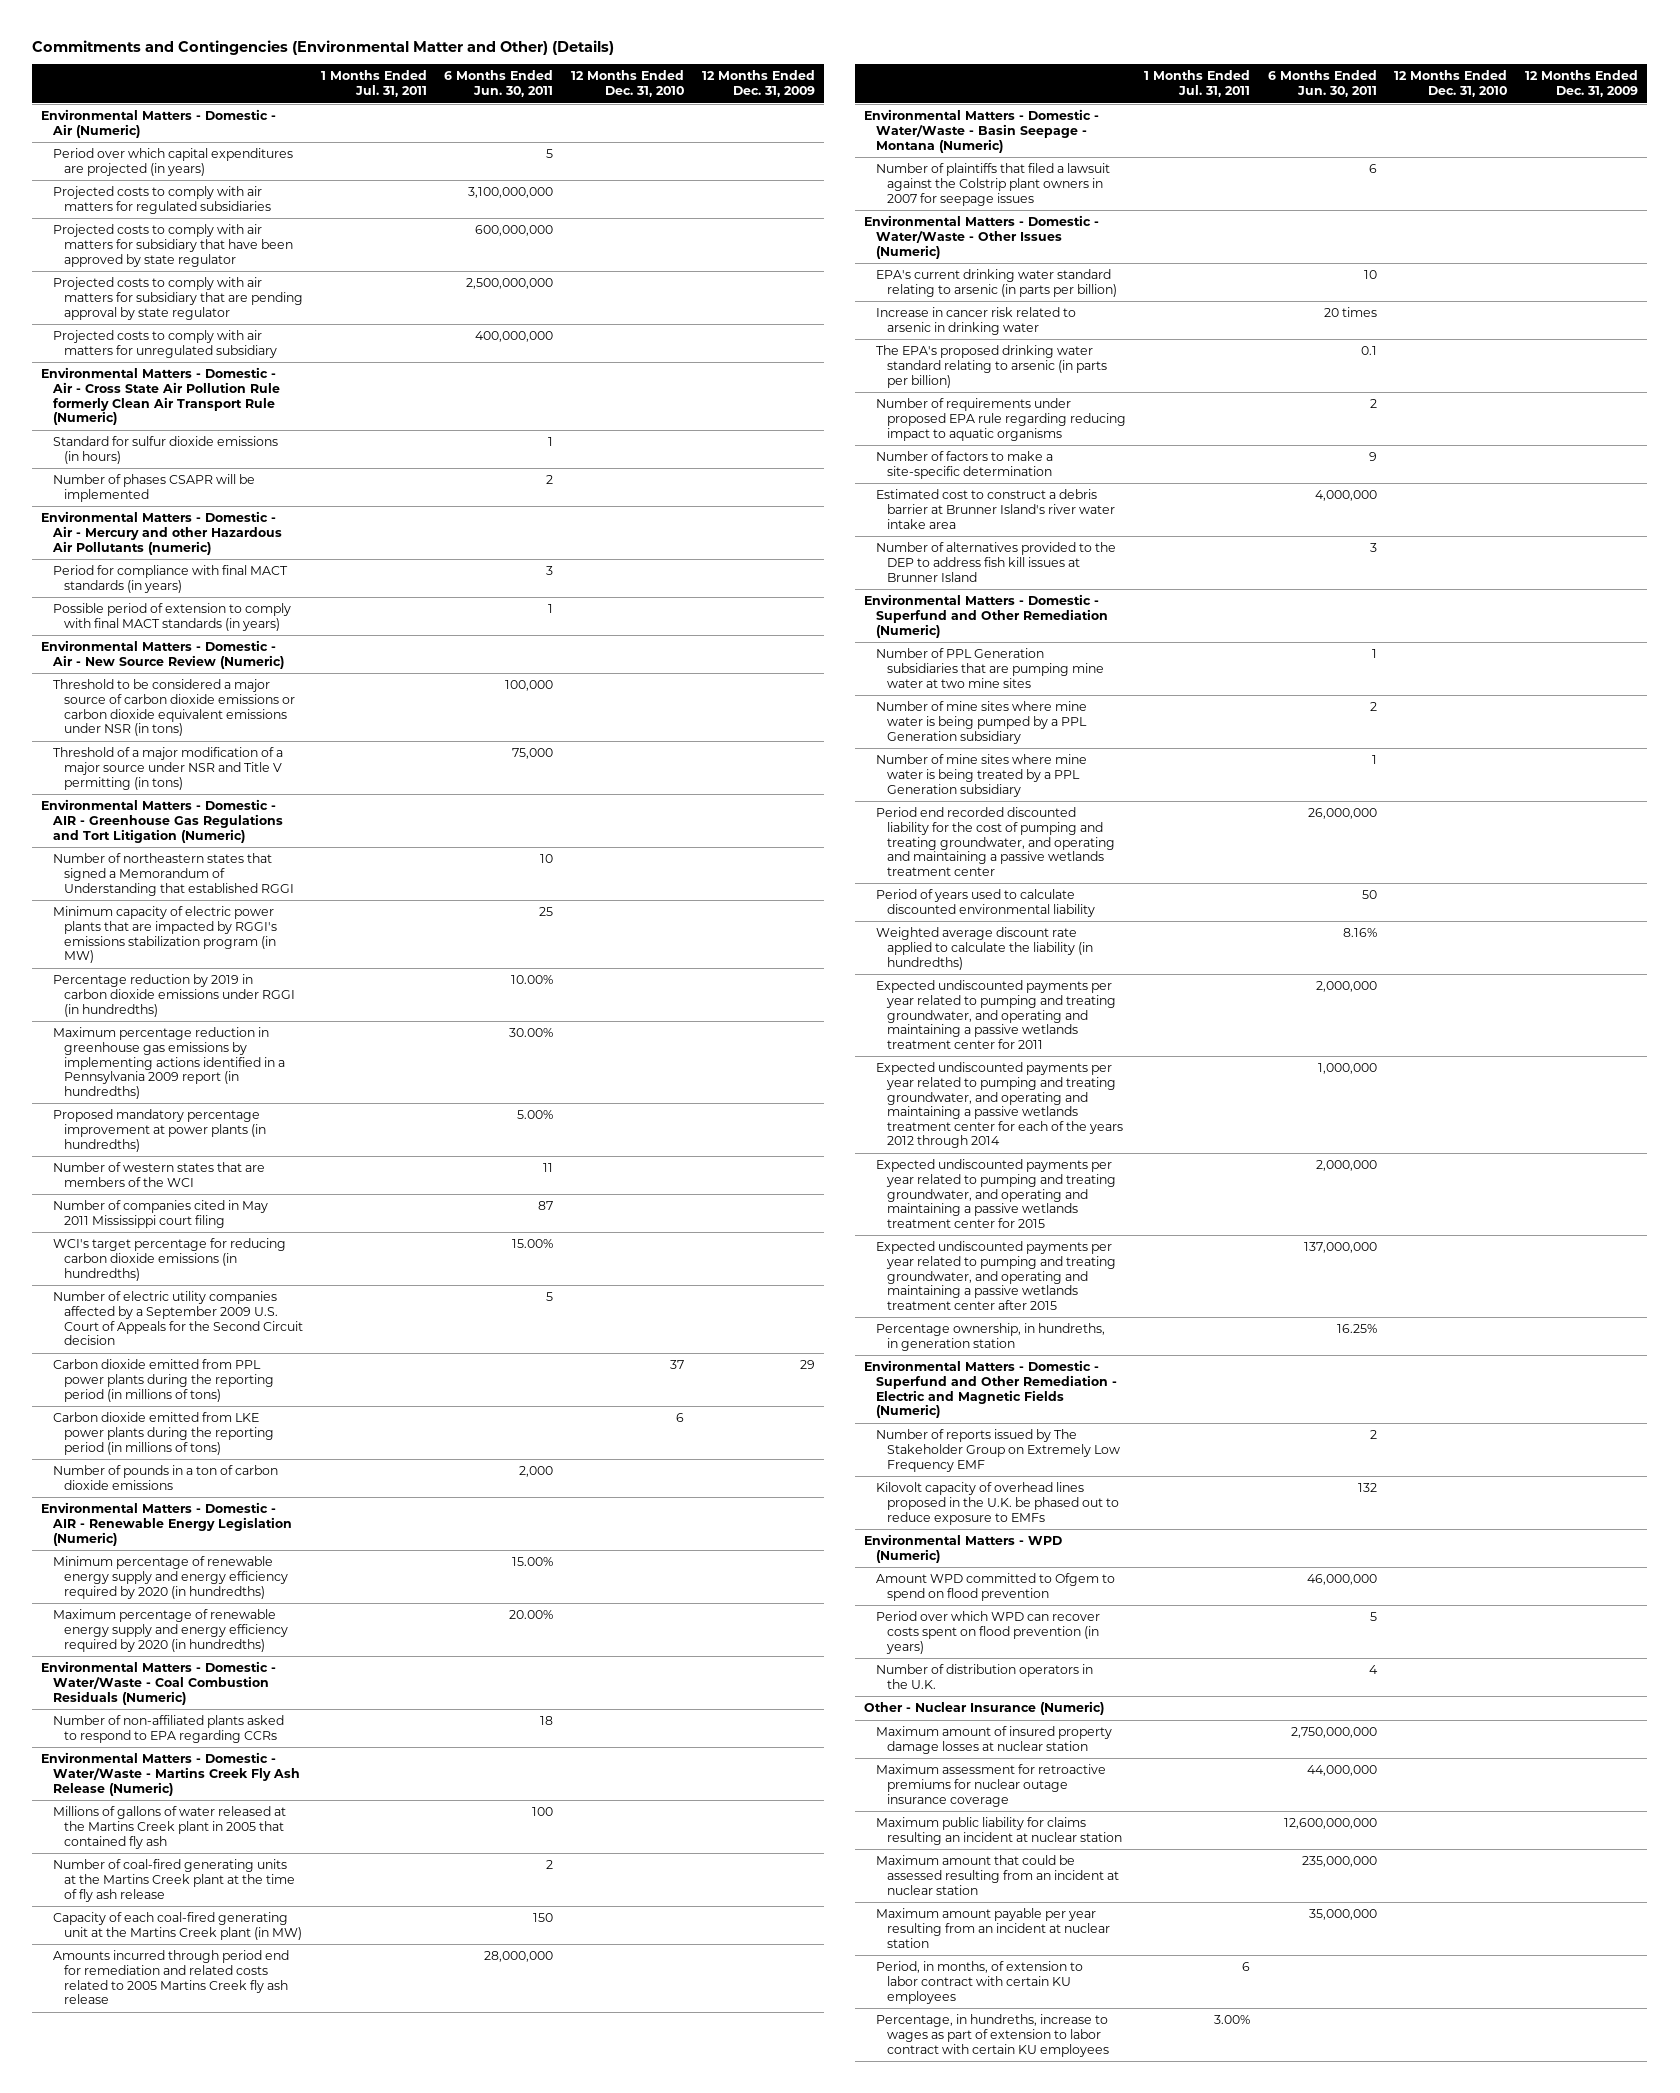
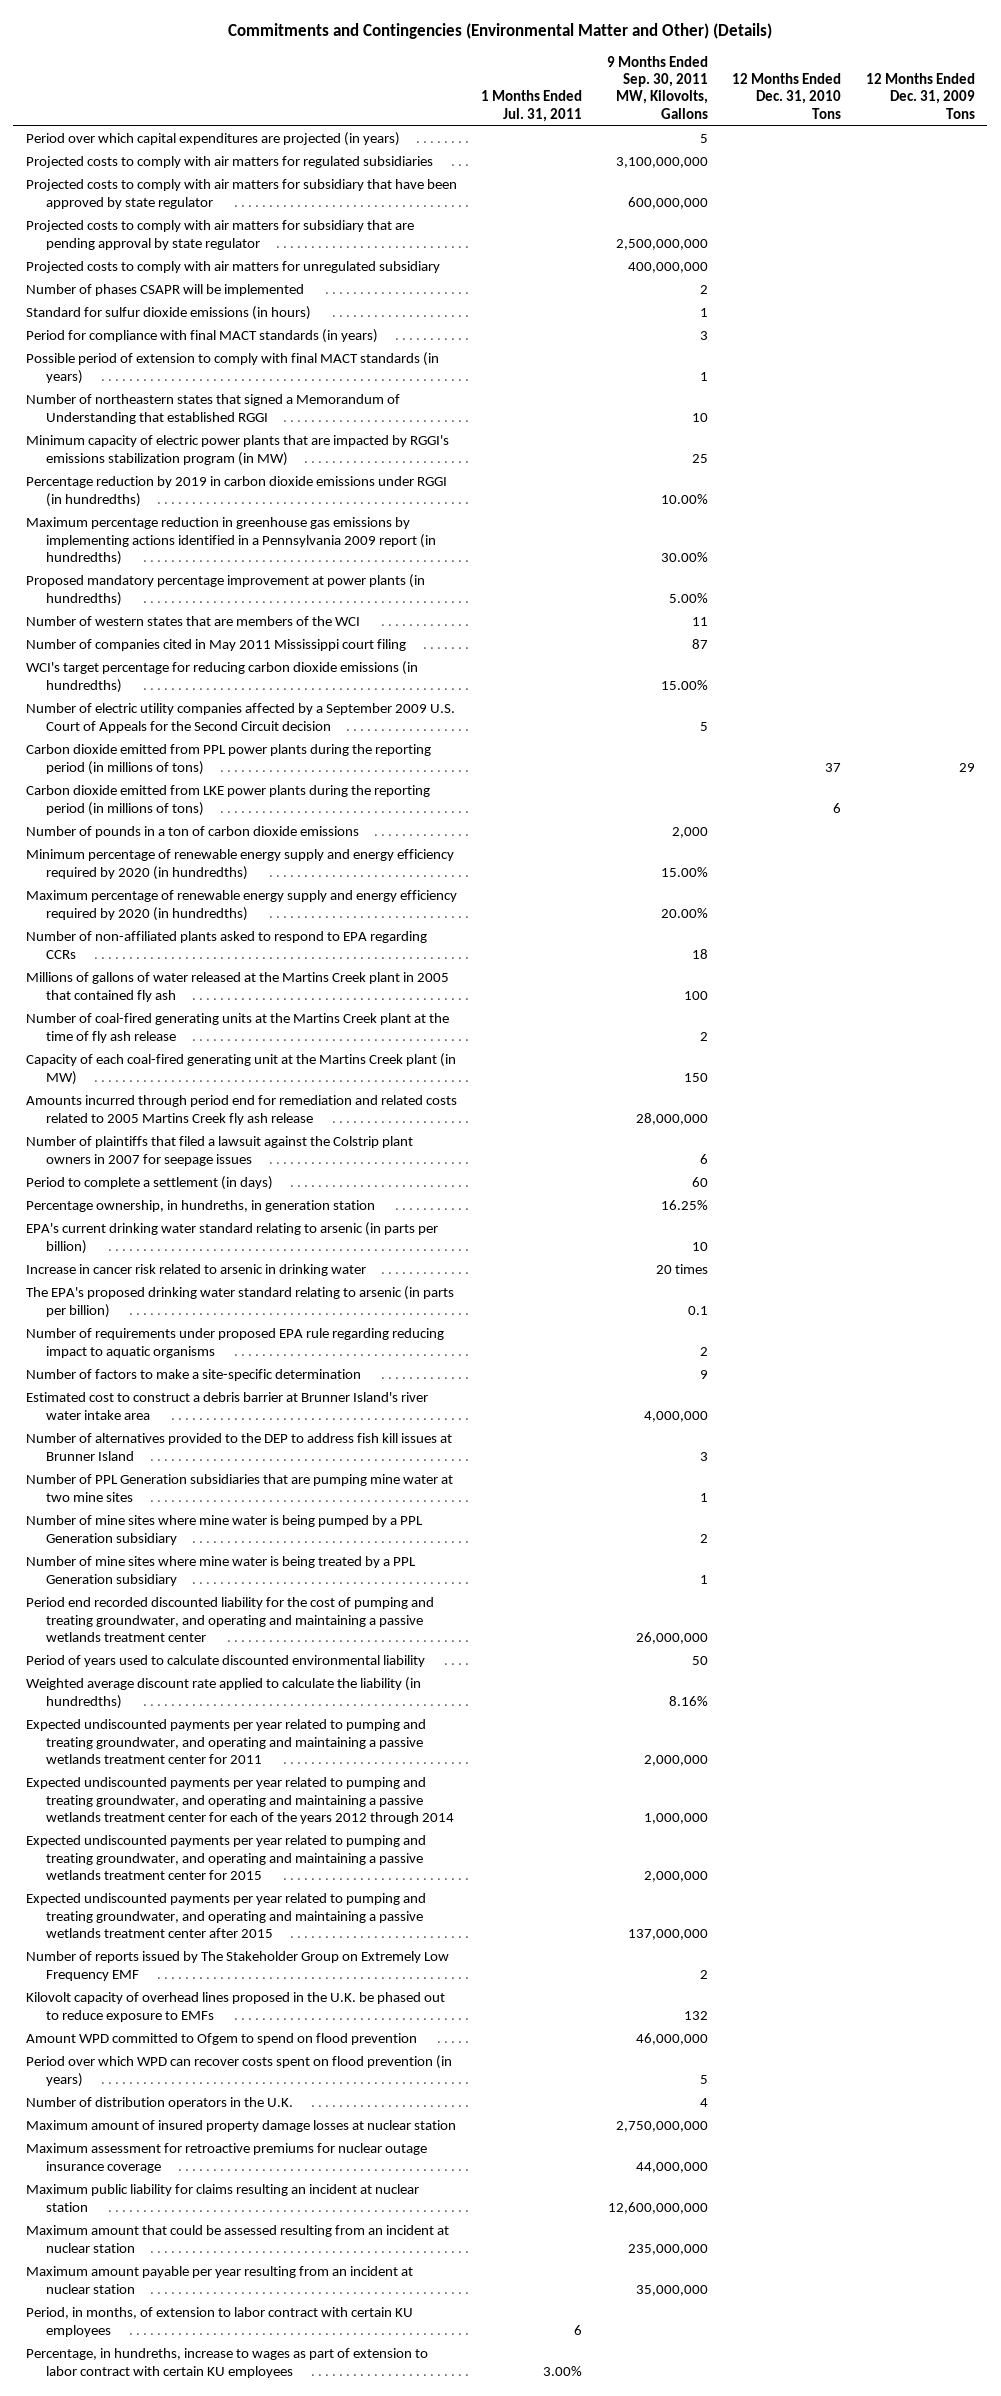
- | 1 Months Ended Jul. 31, 2011 | 6 Months Ended Jun. 30, 2011 | 12 Months Ended Dec. 31, 2010 | 12 Months Ended Dec. 31, 2009
+ | 1 Months Ended Jul. 31, 2011 | 9 Months Ended Sep. 30, 2011 MW, Kilovolts, Gallons | 12 Months Ended Dec. 31, 2010 Tons | 12 Months Ended Dec. 31, 2009 Tons
- Environmental Matters - Domestic - Air (Numeric)
- Environmental Matters - Domestic - Air - Cross State Air Pollution Rule formerly Clean Air Transport Rule (Numeric)
- Environmental Matters - Domestic - Air - Mercury and other Hazardous Air Pollutants (numeric)
moved down: Standard for sulfur dioxide emissions (in hours) | | 1 | |
- Environmental Matters - Domestic - Air - New Source Review (Numeric)
- Threshold to be considered a major source of carbon dioxide emissions or carbon dioxide equivalent emissions under NSR (in tons) | | 100,000 | |
- Threshold of a major modification of a major source under NSR and Title V permitting (in tons) | | 75,000 | |
- Environmental Matters - Domestic - AIR - Greenhouse Gas Regulations and Tort Litigation (Numeric)
- Environmental Matters - Domestic - AIR - Renewable Energy Legislation (Numeric)
- Environmental Matters - Domestic - Water/Waste - Coal Combustion Residuals (Numeric)
- Environmental Matters - Domestic - Water/Waste - Martins Creek Fly Ash Release (Numeric)
- Environmental Matters - Domestic - Water/Waste - Basin Seepage - Montana (Numeric)
- Environmental Matters - Domestic - Water/Waste - Other Issues (Numeric)
+ Period to complete a settlement (in days) | | 60 | |
moved up: Percentage ownership, in hundreths, in generation station | | 16.25% | |
- Environmental Matters - Domestic - Superfund and Other Remediation (Numeric)
- Environmental Matters - Domestic - Superfund and Other Remediation - Electric and Magnetic Fields (Numeric)
- Environmental Matters - WPD (Numeric)
- Other - Nuclear Insurance (Numeric)

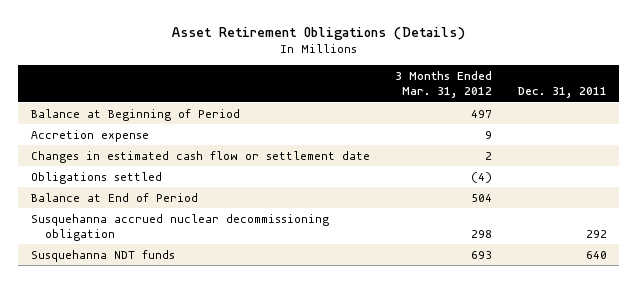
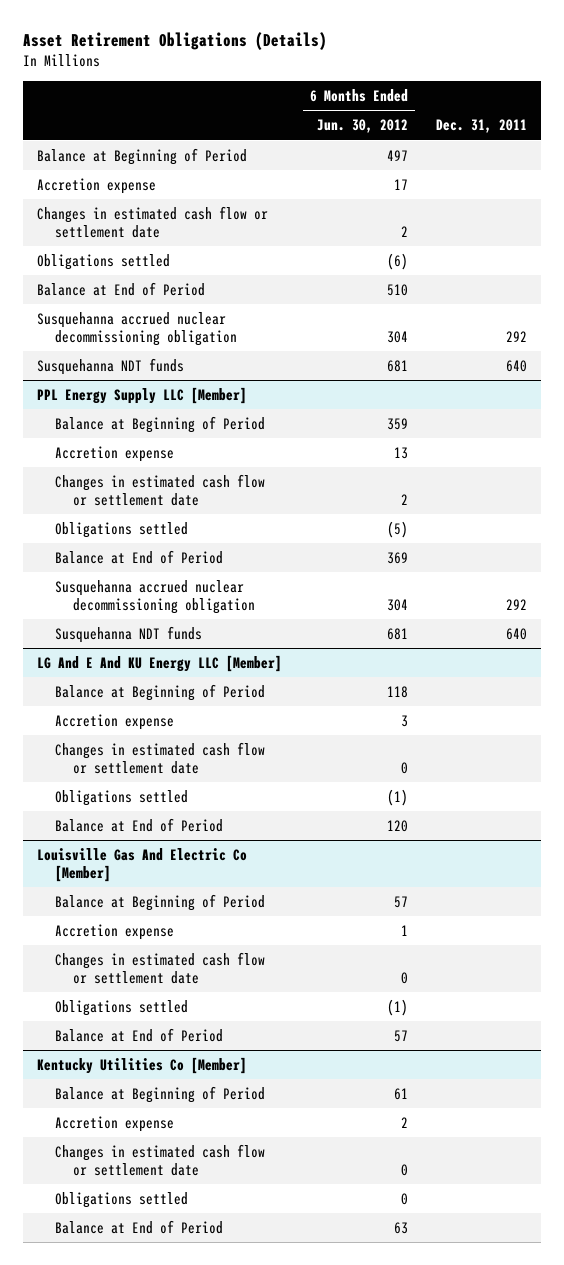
- | 3 Months Ended Mar. 31, 2012 | Dec. 31, 2011
+ | 6 Months Ended Jun. 30, 2012 | Dec. 31, 2011
+ PPL Energy Supply LLC [Member]
+ Balance at Beginning of Period | 359 |
+ Accretion expense | 13 |
+ Changes in estimated cash flow or settlement date | 2 |
+ Obligations settled | (5) |
+ Balance at End of Period | 369 |
+ Susquehanna accrued nuclear decommissioning obligation | 304 | 292
+ Susquehanna NDT funds | 681 | 640
+ LG And E And KU Energy LLC [Member]
+ Balance at Beginning of Period | 118 |
+ Accretion expense | 3 |
+ Changes in estimated cash flow or settlement date | 0 |
+ Obligations settled | (1) |
+ Balance at End of Period | 120 |
+ Louisville Gas And Electric Co [Member]
+ Balance at Beginning of Period | 57 |
+ Accretion expense | 1 |
+ Changes in estimated cash flow or settlement date | 0 |
+ Obligations settled | (1) |
+ Balance at End of Period | 57 |
+ Kentucky Utilities Co [Member]
+ Balance at Beginning of Period | 61 |
+ Accretion expense | 2 |
+ Changes in estimated cash flow or settlement date | 0 |
+ Obligations settled | 0 |
+ Balance at End of Period | 63 |

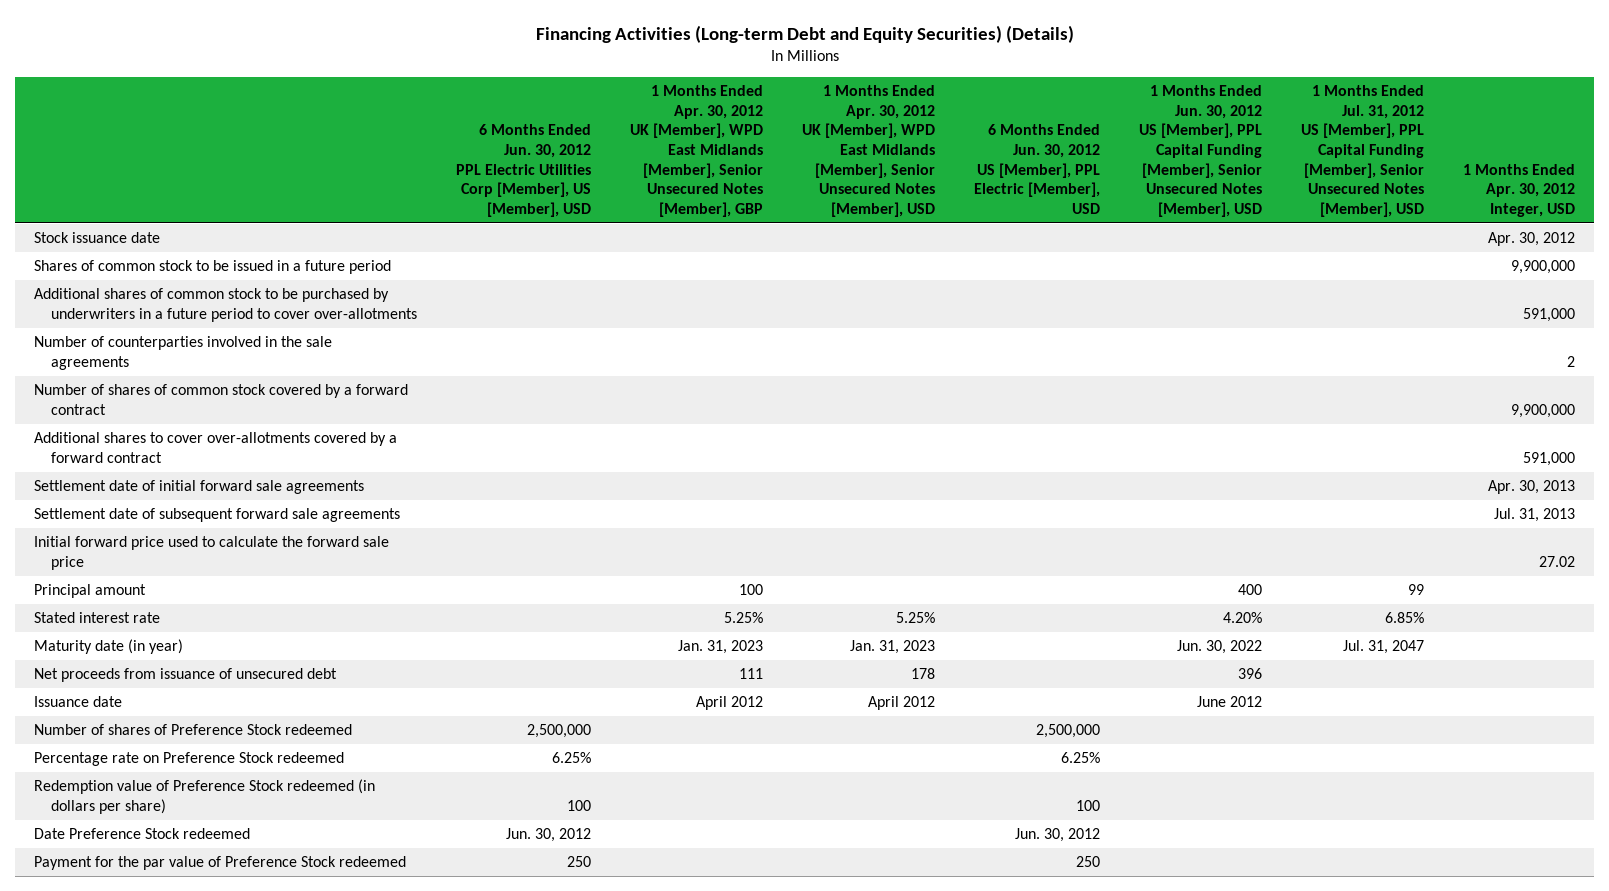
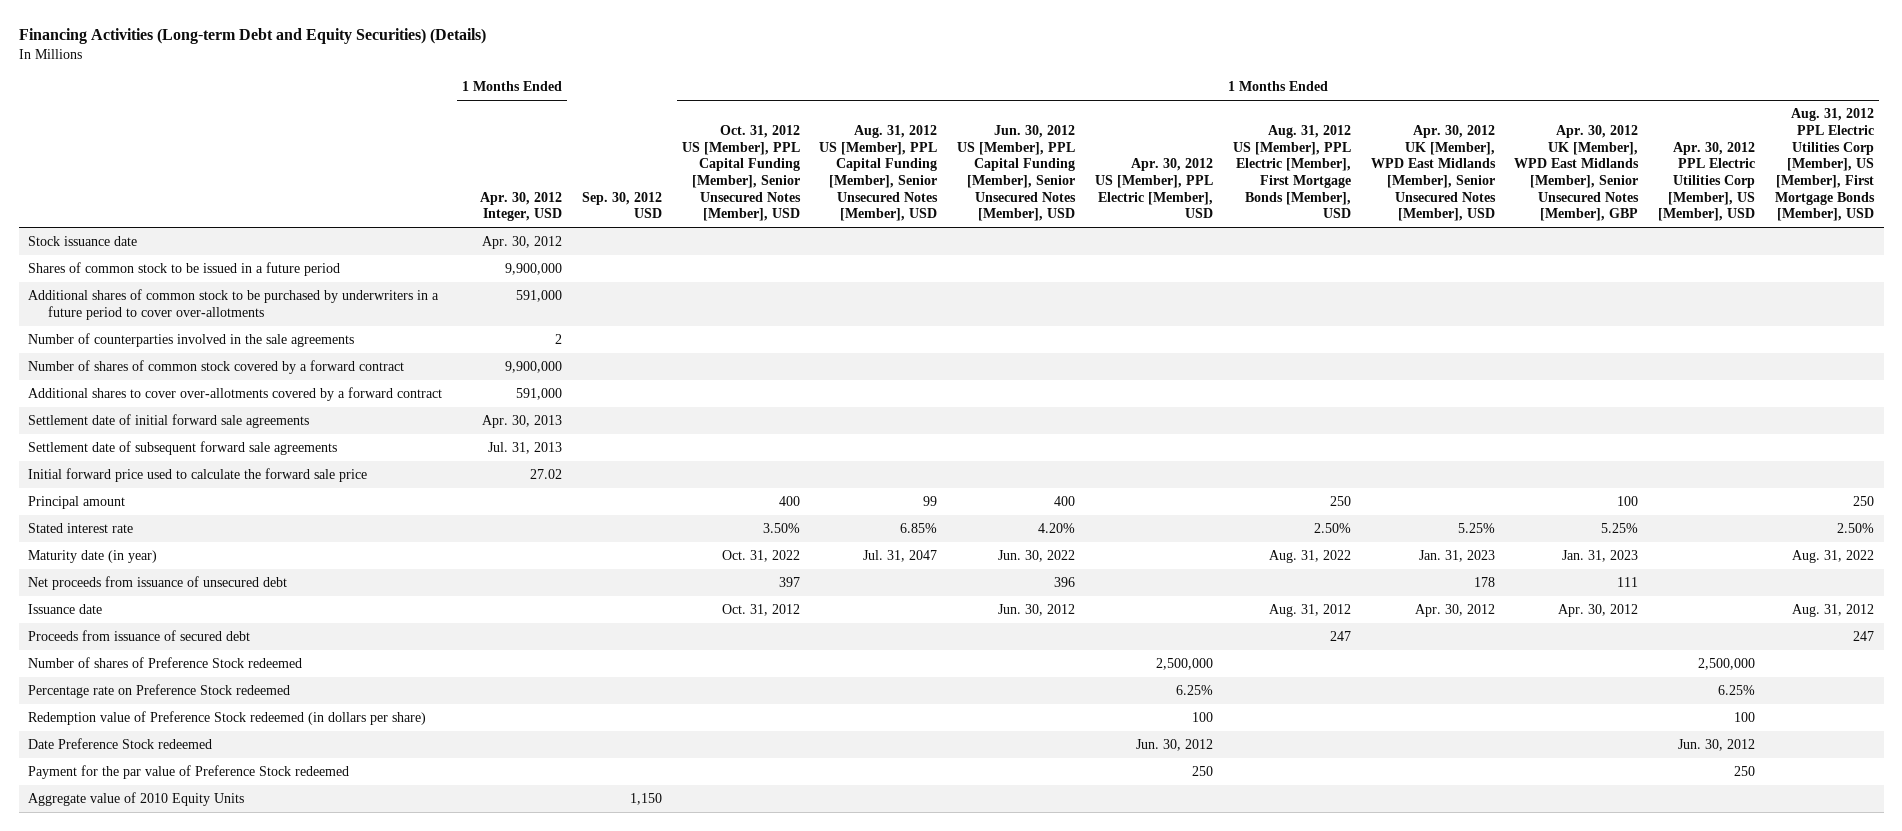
- | 6 Months Ended Jun. 30, 2012 PPL Electric Utilities Corp [Member], US [Member], USD | 1 Months Ended Apr. 30, 2012 UK [Member], WPD East Midlands [Member], Senior Unsecured Notes [Member], GBP | 1 Months Ended Apr. 30, 2012 UK [Member], WPD East Midlands [Member], Senior Unsecured Notes [Member], USD | 6 Months Ended Jun. 30, 2012 US [Member], PPL Electric [Member], USD | 1 Months Ended Jun. 30, 2012 US [Member], PPL Capital Funding [Member], Senior Unsecured Notes [Member], USD | 1 Months Ended Jul. 31, 2012 US [Member], PPL Capital Funding [Member], Senior Unsecured Notes [Member], USD | 1 Months Ended Apr. 30, 2012 Integer, USD
+ | 1 Months Ended Apr. 30, 2012 Integer, USD | Sep. 30, 2012 USD | 1 Months Ended Oct. 31, 2012 US [Member], PPL Capital Funding [Member], Senior Unsecured Notes [Member], USD | 1 Months Ended Aug. 31, 2012 US [Member], PPL Capital Funding [Member], Senior Unsecured Notes [Member], USD | 1 Months Ended Jun. 30, 2012 US [Member], PPL Capital Funding [Member], Senior Unsecured Notes [Member], USD | 1 Months Ended Apr. 30, 2012 US [Member], PPL Electric [Member], USD | 1 Months Ended Aug. 31, 2012 US [Member], PPL Electric [Member], First Mortgage Bonds [Member], USD | 1 Months Ended Apr. 30, 2012 UK [Member], WPD East Midlands [Member], Senior Unsecured Notes [Member], USD | 1 Months Ended Apr. 30, 2012 UK [Member], WPD East Midlands [Member], Senior Unsecured Notes [Member], GBP | 1 Months Ended Apr. 30, 2012 PPL Electric Utilities Corp [Member], US [Member], USD | 1 Months Ended Aug. 31, 2012 PPL Electric Utilities Corp [Member], US [Member], First Mortgage Bonds [Member], USD
- Issuance date | | April 2012 | April 2012 | | June 2012 | |
+ Issuance date | | | Oct. 31, 2012 | | Jun. 30, 2012 | | Aug. 31, 2012 | Apr. 30, 2012 | Apr. 30, 2012 | | Aug. 31, 2012
+ Proceeds from issuance of secured debt | | | | | | | 247 | | | | 247
+ Aggregate value of 2010 Equity Units | | 1,150 | | | | | | | | |

